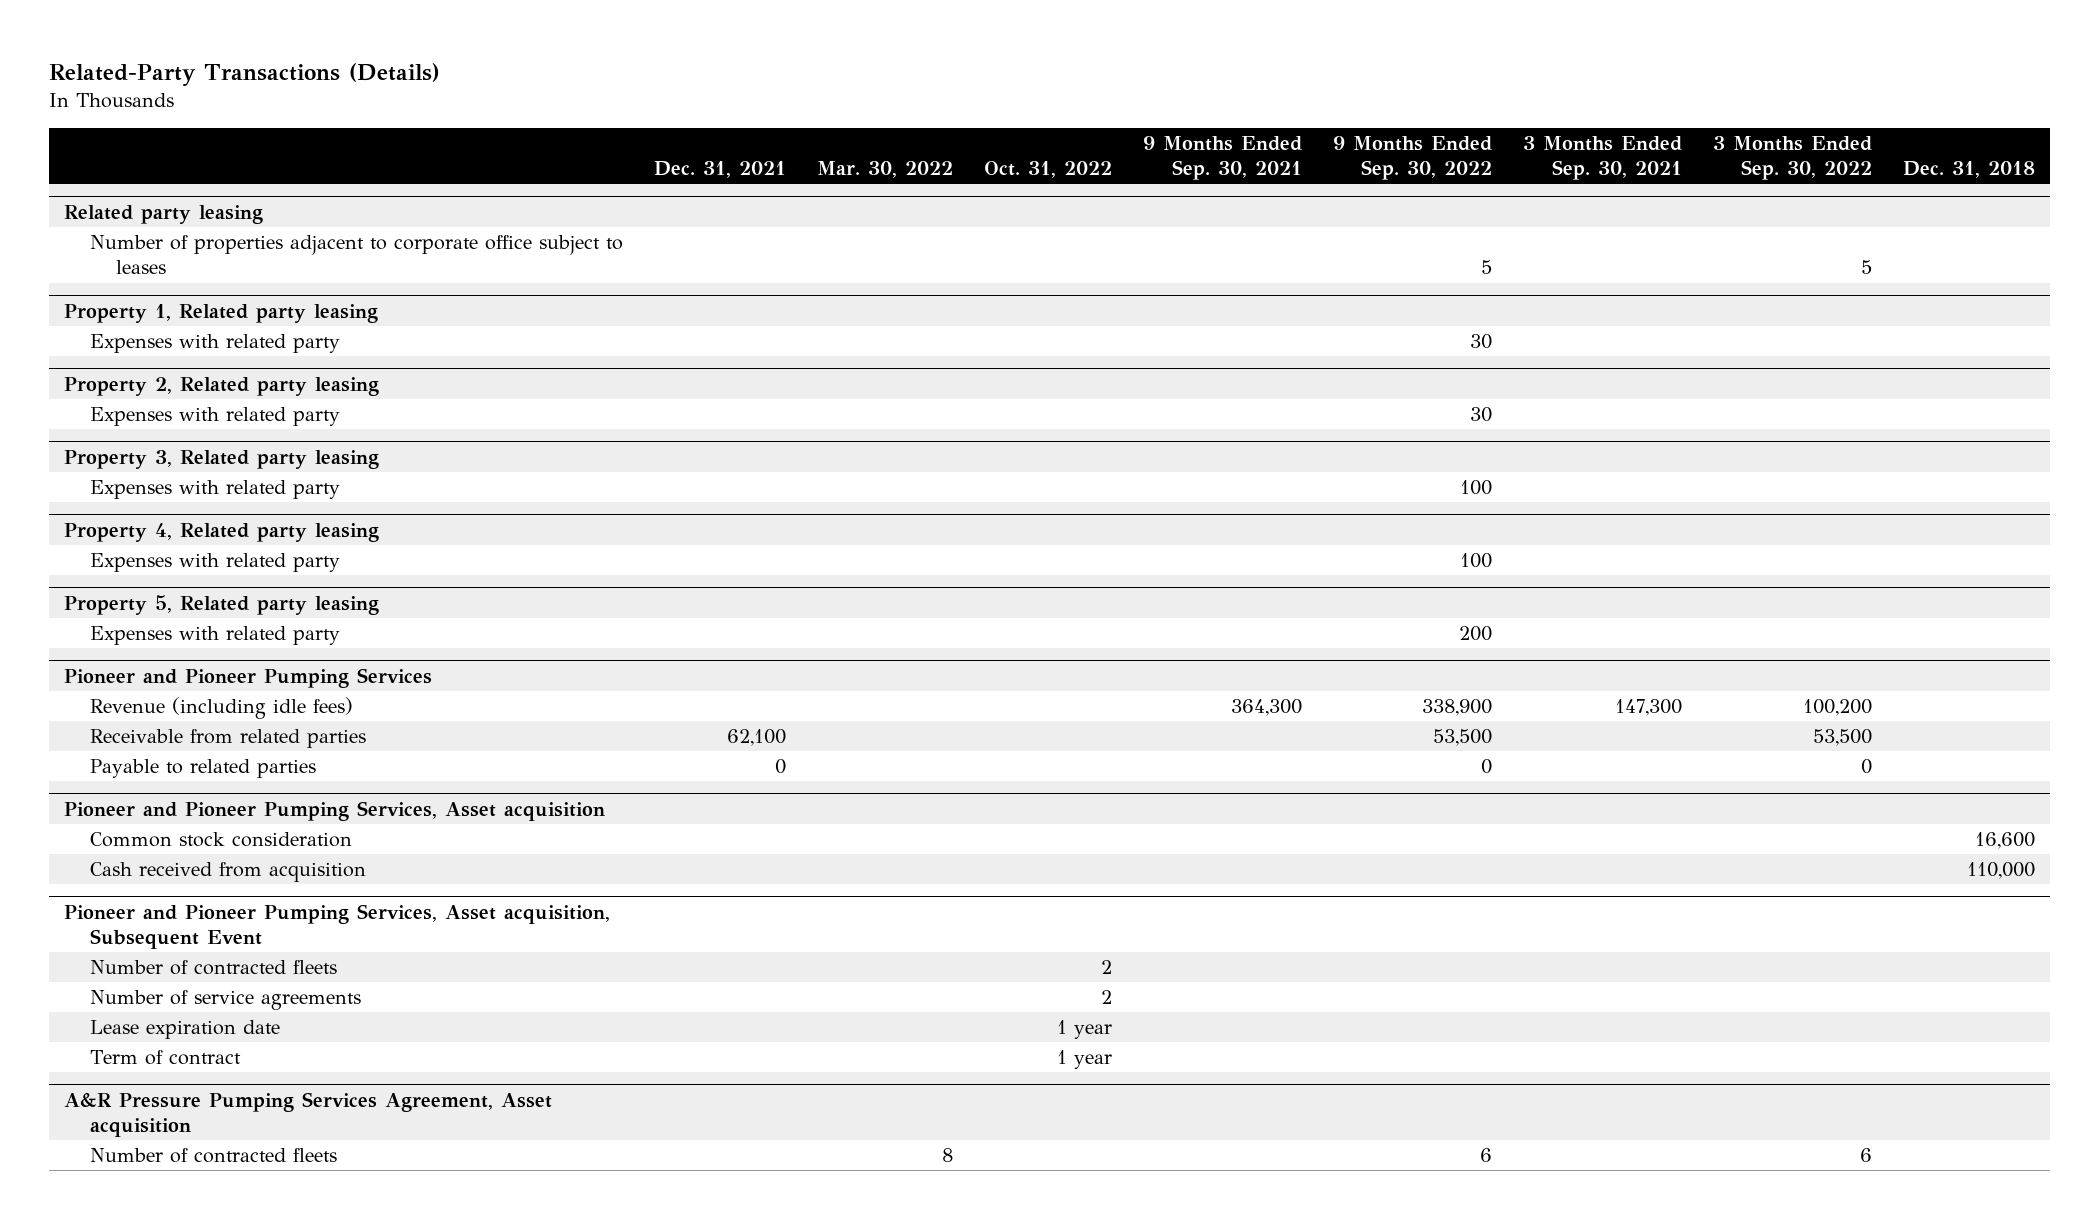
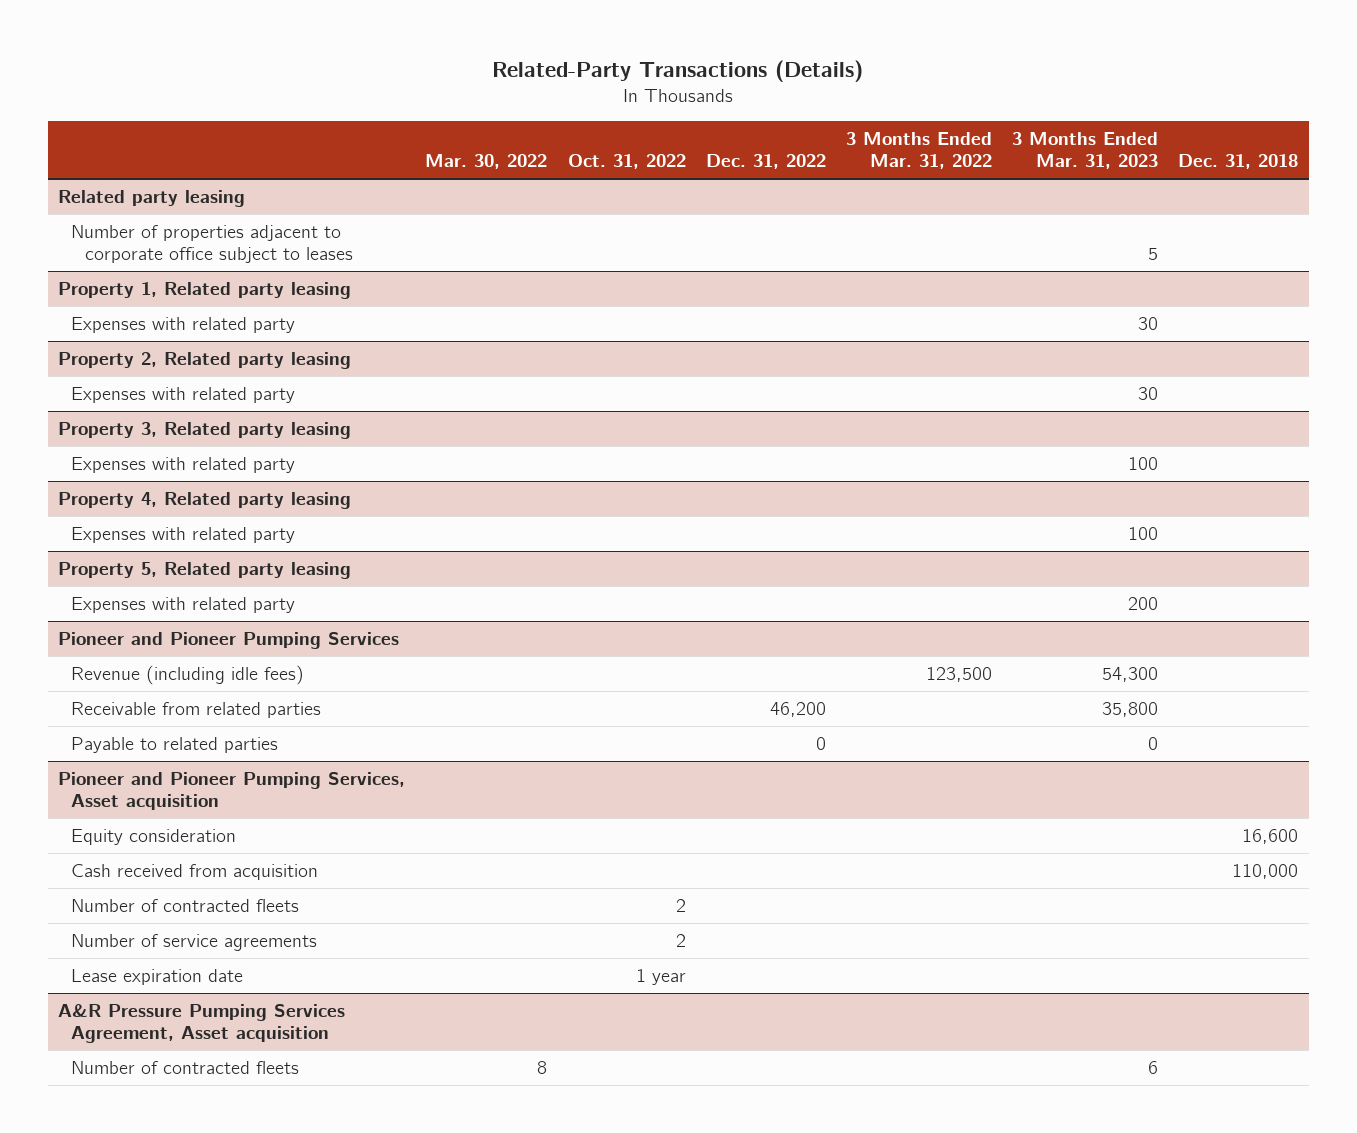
- | Dec. 31, 2021 | Mar. 30, 2022 | Oct. 31, 2022 | 9 Months Ended Sep. 30, 2021 | 9 Months Ended Sep. 30, 2022 | 3 Months Ended Sep. 30, 2021 | 3 Months Ended Sep. 30, 2022 | Dec. 31, 2018
+ | Mar. 30, 2022 | Oct. 31, 2022 | Dec. 31, 2022 | 3 Months Ended Mar. 31, 2022 | 3 Months Ended Mar. 31, 2023 | Dec. 31, 2018
@ Pioneer and Pioneer Pumping Services, Asset acquisition
- Common stock consideration | | | | | | | | 16,600
+ Equity consideration | | | | | | 16,600
- Pioneer and Pioneer Pumping Services, Asset acquisition, Subsequent Event
- Number of contracted fleets | | | 2 | | | | |
- Number of service agreements | | | 2 | | | | |
- Lease expiration date | | | 1 year | | | | |
- Term of contract | | | 1 year | | | | |
@ Pioneer and Pioneer Pumping Services, Asset acquisition
+ Number of contracted fleets | | 2 | | | |
+ Number of service agreements | | 2 | | | |
+ Lease expiration date | | 1 year | | | |

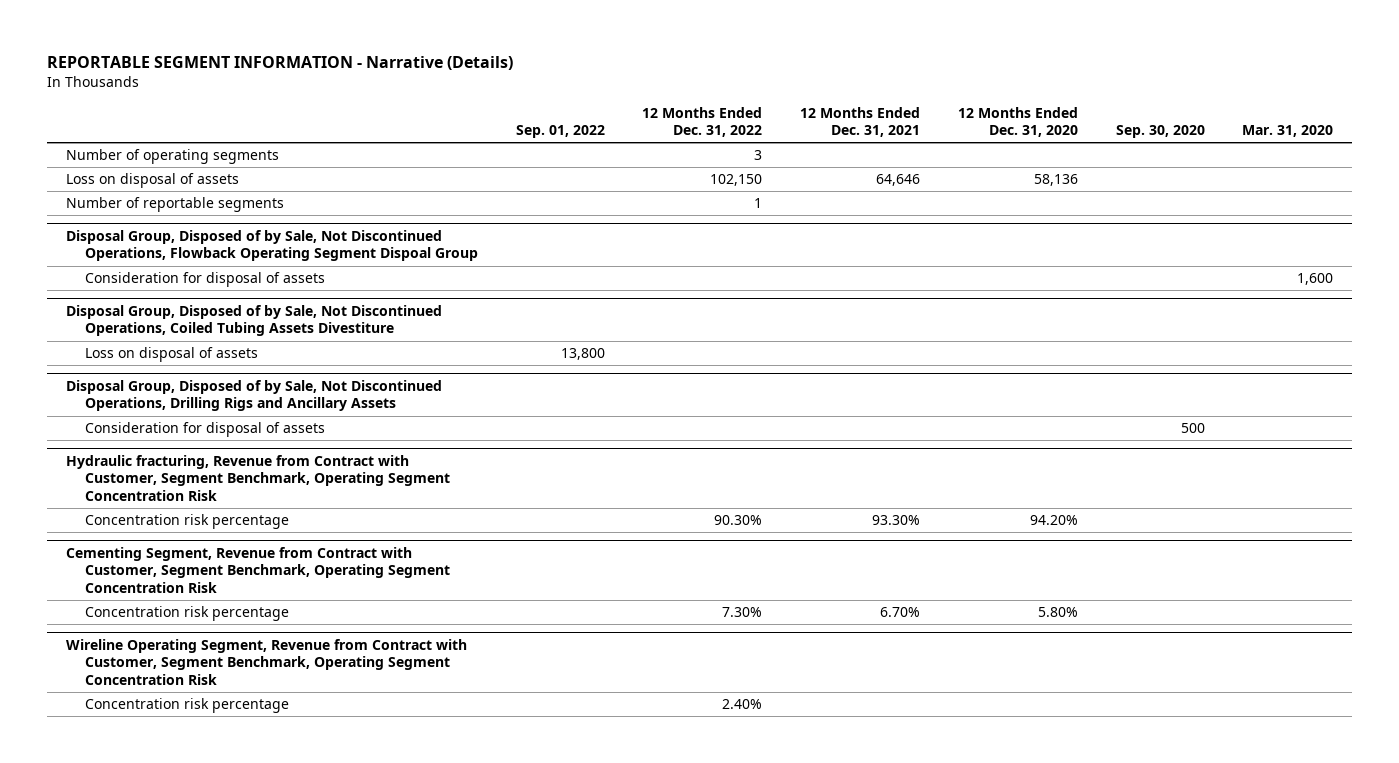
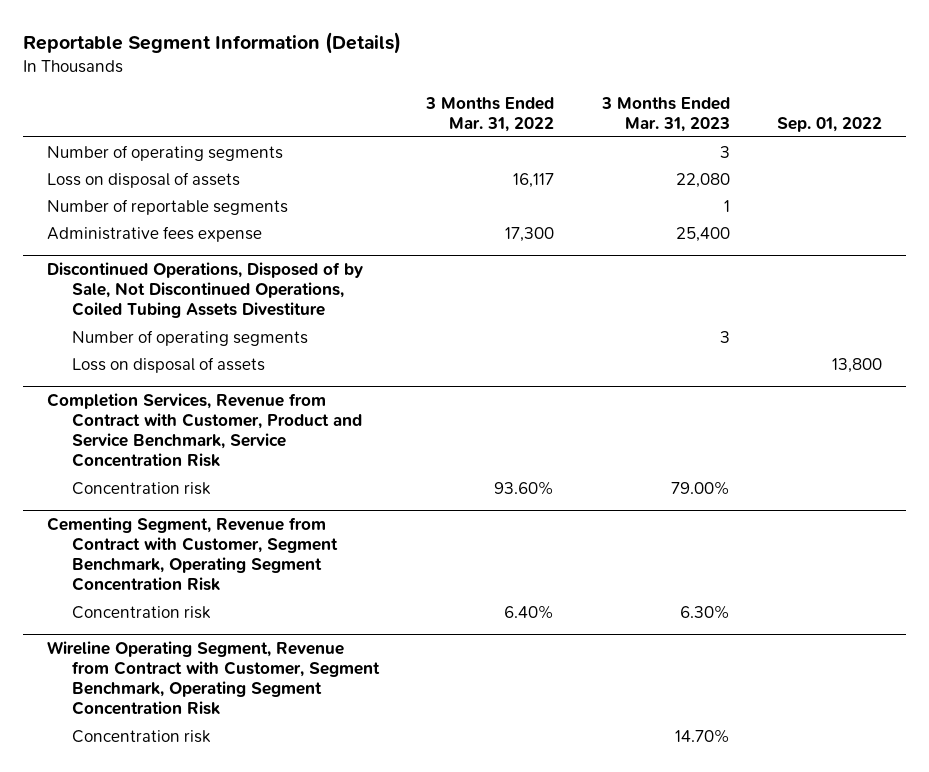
- REPORTABLE SEGMENT INFORMATION - Narrative (Details)
+ Reportable Segment Information (Details)
- | Sep. 01, 2022 | 12 Months Ended Dec. 31, 2022 | 12 Months Ended Dec. 31, 2021 | 12 Months Ended Dec. 31, 2020 | Sep. 30, 2020 | Mar. 31, 2020
+ | 3 Months Ended Mar. 31, 2022 | 3 Months Ended Mar. 31, 2023 | Sep. 01, 2022
- Disposal Group, Disposed of by Sale, Not Discontinued Operations, Flowback Operating Segment Dispoal Group
- Consideration for disposal of assets | | | | | | 1,600
- Disposal Group, Disposed of by Sale, Not Discontinued Operations, Coiled Tubing Assets Divestiture
+ Administrative fees expense | 17,300 | 25,400 |
+ Discontinued Operations, Disposed of by Sale, Not Discontinued Operations, Coiled Tubing Assets Divestiture
+ Number of operating segments | | 3 |
- Disposal Group, Disposed of by Sale, Not Discontinued Operations, Drilling Rigs and Ancillary Assets
- Consideration for disposal of assets | | | | | 500 |
- Hydraulic fracturing, Revenue from Contract with Customer, Segment Benchmark, Operating Segment Concentration Risk
- Concentration risk percentage | | 90.30% | 93.30% | 94.20% | |
+ Completion Services, Revenue from Contract with Customer, Product and Service Benchmark, Service Concentration Risk
+ Concentration risk | 93.60% | 79.00% |
@ Cementing Segment, Revenue from Contract with Customer, Segment Benchmark, Operating Segment Concentration Risk
- Concentration risk percentage | | 7.30% | 6.70% | 5.80% | |
+ Concentration risk | 6.40% | 6.30% |
@ Wireline Operating Segment, Revenue from Contract with Customer, Segment Benchmark, Operating Segment Concentration Risk
- Concentration risk percentage | | 2.40% | | | |
+ Concentration risk | | 14.70% |

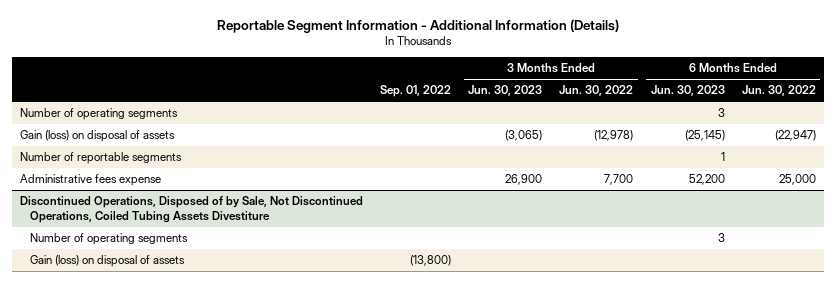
- Reportable Segment Information (Details)
+ Reportable Segment Information - Additional Information (Details)
- | 3 Months Ended Mar. 31, 2022 | 3 Months Ended Mar. 31, 2023 | Sep. 01, 2022
+ | Sep. 01, 2022 | 3 Months Ended Jun. 30, 2023 | 3 Months Ended Jun. 30, 2022 | 6 Months Ended Jun. 30, 2023 | 6 Months Ended Jun. 30, 2022
- Loss on disposal of assets | 16,117 | 22,080 |
+ Gain (loss) on disposal of assets | | (3,065) | (12,978) | (25,145) | (22,947)
@ Discontinued Operations, Disposed of by Sale, Not Discontinued Operations, Coiled Tubing Assets Divestiture
- Loss on disposal of assets | | | 13,800
- Completion Services, Revenue from Contract with Customer, Product and Service Benchmark, Service Concentration Risk
- Concentration risk | 93.60% | 79.00% |
- Cementing Segment, Revenue from Contract with Customer, Segment Benchmark, Operating Segment Concentration Risk
- Concentration risk | 6.40% | 6.30% |
- Wireline Operating Segment, Revenue from Contract with Customer, Segment Benchmark, Operating Segment Concentration Risk
- Concentration risk | | 14.70% |
@ Discontinued Operations, Disposed of by Sale, Not Discontinued Operations, Coiled Tubing Assets Divestiture
+ Gain (loss) on disposal of assets | (13,800) | | | |

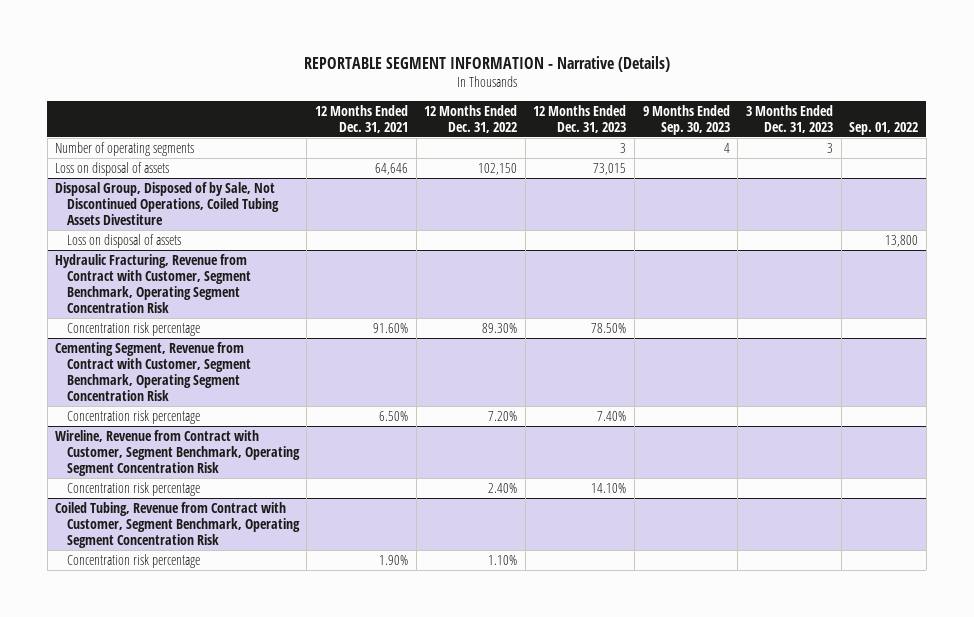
- Reportable Segment Information - Additional Information (Details)
+ REPORTABLE SEGMENT INFORMATION - Narrative (Details)
- | Sep. 01, 2022 | 3 Months Ended Jun. 30, 2023 | 3 Months Ended Jun. 30, 2022 | 6 Months Ended Jun. 30, 2023 | 6 Months Ended Jun. 30, 2022
+ | 12 Months Ended Dec. 31, 2021 | 12 Months Ended Dec. 31, 2022 | 12 Months Ended Dec. 31, 2023 | 9 Months Ended Sep. 30, 2023 | 3 Months Ended Dec. 31, 2023 | Sep. 01, 2022
- Gain (loss) on disposal of assets | | (3,065) | (12,978) | (25,145) | (22,947)
- Number of reportable segments | | | | 1 |
- Administrative fees expense | | 26,900 | 7,700 | 52,200 | 25,000
- Discontinued Operations, Disposed of by Sale, Not Discontinued Operations, Coiled Tubing Assets Divestiture
- Number of operating segments | | | | 3 |
- Gain (loss) on disposal of assets | (13,800) | | | |
+ Loss on disposal of assets | 64,646 | 102,150 | 73,015 | | |
+ Disposal Group, Disposed of by Sale, Not Discontinued Operations, Coiled Tubing Assets Divestiture
+ Loss on disposal of assets | | | | | | 13,800
+ Hydraulic Fracturing, Revenue from Contract with Customer, Segment Benchmark, Operating Segment Concentration Risk
+ Concentration risk percentage | 91.60% | 89.30% | 78.50% | | |
+ Cementing Segment, Revenue from Contract with Customer, Segment Benchmark, Operating Segment Concentration Risk
+ Concentration risk percentage | 6.50% | 7.20% | 7.40% | | |
+ Wireline, Revenue from Contract with Customer, Segment Benchmark, Operating Segment Concentration Risk
+ Concentration risk percentage | | 2.40% | 14.10% | | |
+ Coiled Tubing, Revenue from Contract with Customer, Segment Benchmark, Operating Segment Concentration Risk
+ Concentration risk percentage | 1.90% | 1.10% | | | |

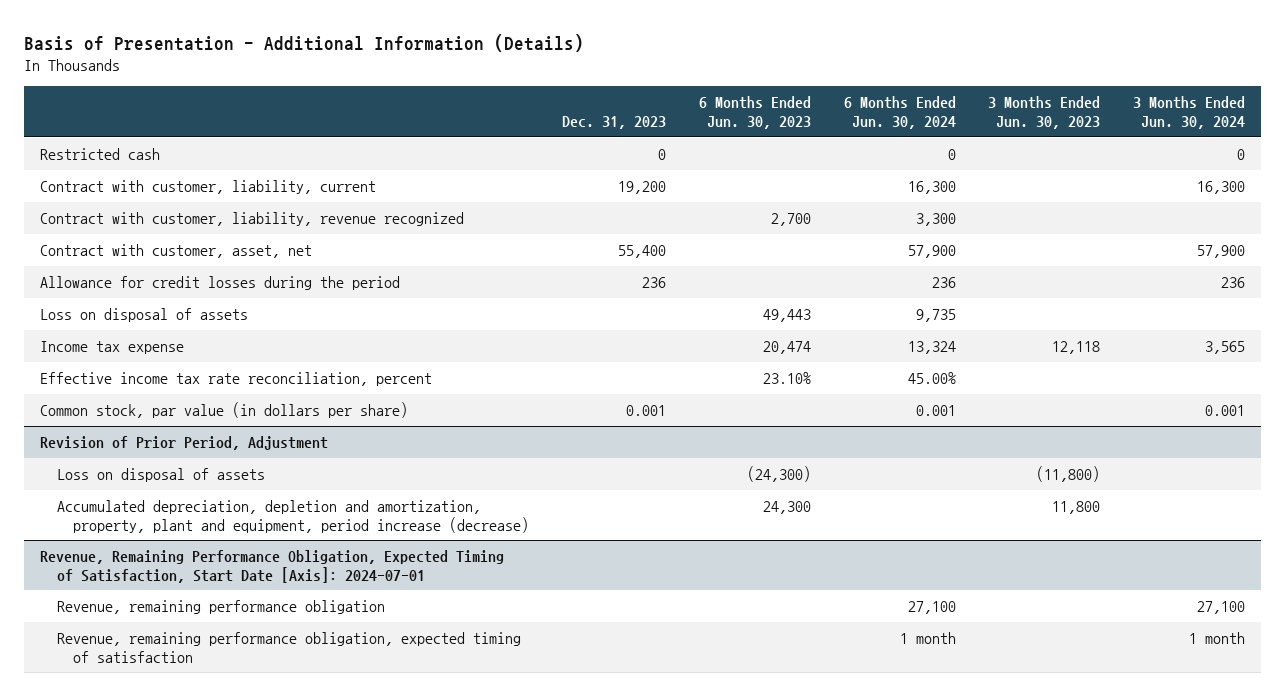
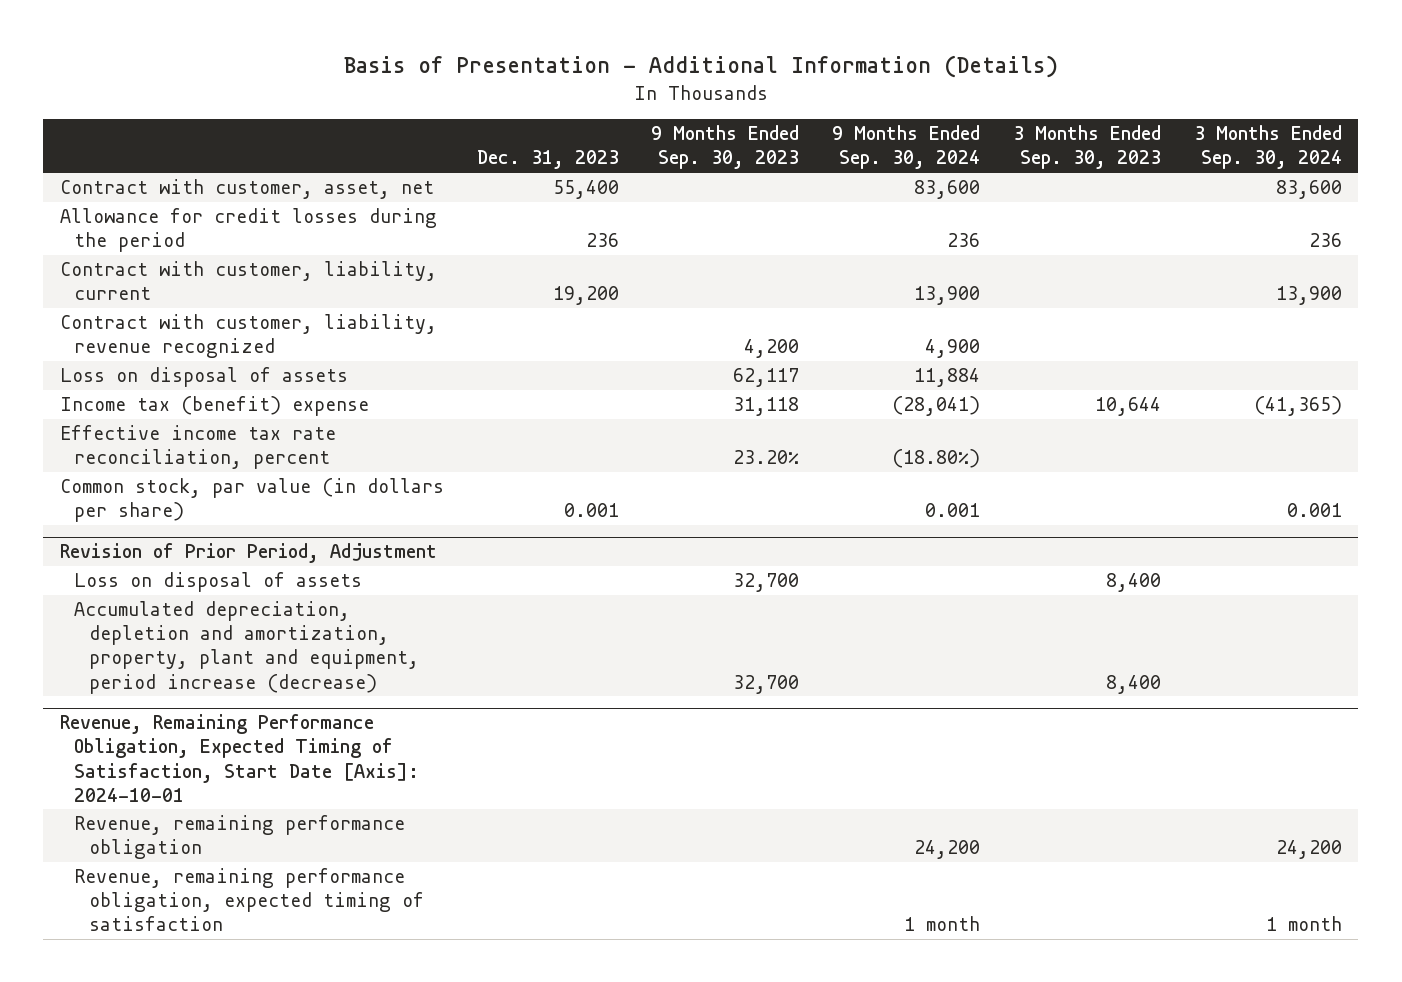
- | Dec. 31, 2023 | 6 Months Ended Jun. 30, 2023 | 6 Months Ended Jun. 30, 2024 | 3 Months Ended Jun. 30, 2023 | 3 Months Ended Jun. 30, 2024
+ | Dec. 31, 2023 | 9 Months Ended Sep. 30, 2023 | 9 Months Ended Sep. 30, 2024 | 3 Months Ended Sep. 30, 2023 | 3 Months Ended Sep. 30, 2024
- Restricted cash | 0 | | 0 | | 0
moved down: Contract with customer, liability, current | 19,200 | | 13,900 | | 13,900
moved down: Contract with customer, liability, revenue recognized | | 4,200 | 4,900 | |
- Income tax expense | | 20,474 | 13,324 | 12,118 | 3,565
+ Income tax (benefit) expense | | 31,118 | (28,041) | 10,644 | (41,365)
- Revenue, Remaining Performance Obligation, Expected Timing of Satisfaction, Start Date [Axis]: 2024-07-01
- Revenue, remaining performance obligation | | | 27,100 | | 27,100
- Revenue, remaining performance obligation, expected timing of satisfaction | | | 1 month | | 1 month
+ Revenue, Remaining Performance Obligation, Expected Timing of Satisfaction, Start Date [Axis]: 2024-10-01
+ Revenue, remaining performance obligation | | | 24,200 | | 24,200
+ Revenue, remaining performance obligation, expected timing of satisfaction | | | 1 month | | 1 month

